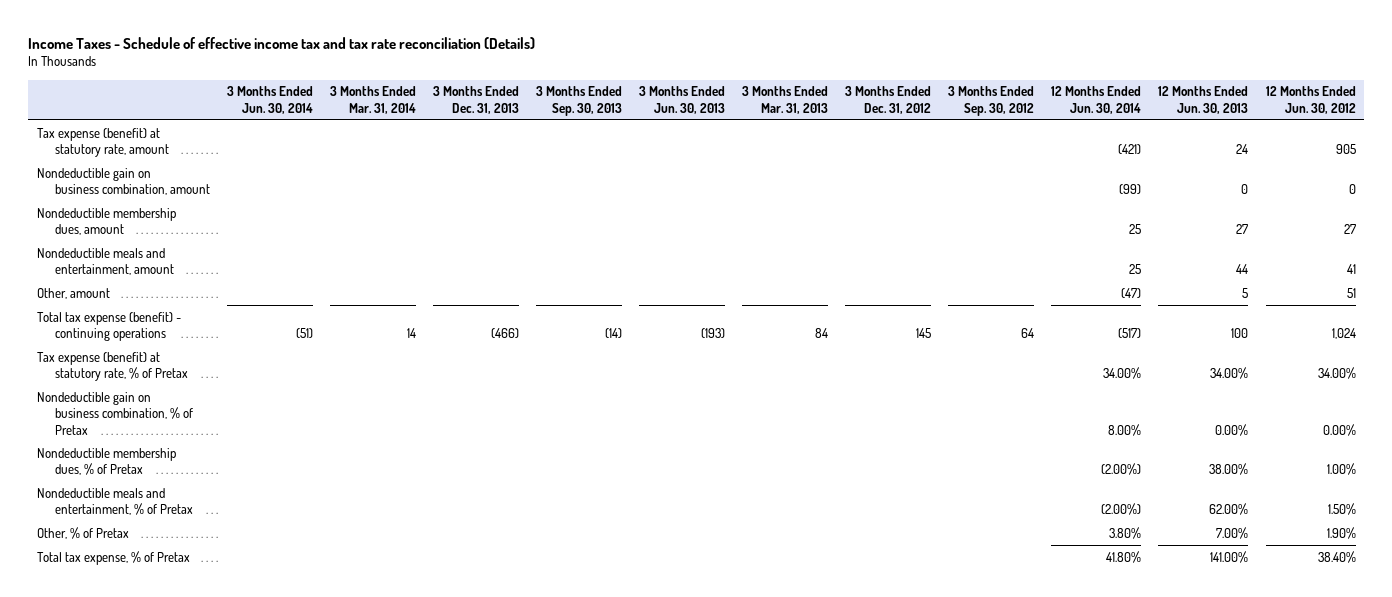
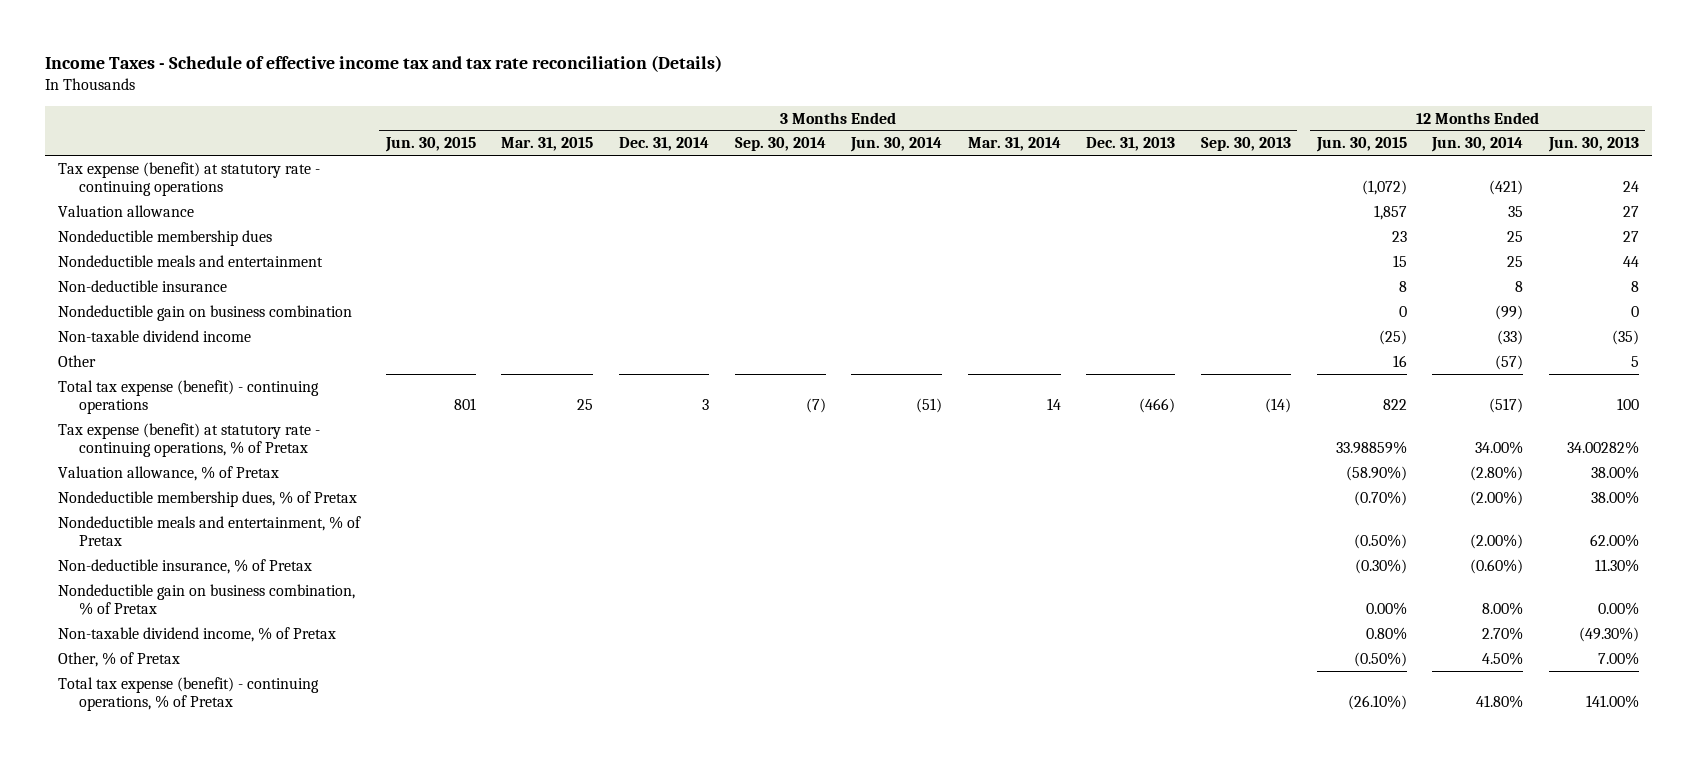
- | 3 Months Ended Jun. 30, 2014 | 3 Months Ended Mar. 31, 2014 | 3 Months Ended Dec. 31, 2013 | 3 Months Ended Sep. 30, 2013 | 3 Months Ended Jun. 30, 2013 | 3 Months Ended Mar. 31, 2013 | 3 Months Ended Dec. 31, 2012 | 3 Months Ended Sep. 30, 2012 | 12 Months Ended Jun. 30, 2014 | 12 Months Ended Jun. 30, 2013 | 12 Months Ended Jun. 30, 2012
+ | 3 Months Ended Jun. 30, 2015 | 3 Months Ended Mar. 31, 2015 | 3 Months Ended Dec. 31, 2014 | 3 Months Ended Sep. 30, 2014 | 3 Months Ended Jun. 30, 2014 | 3 Months Ended Mar. 31, 2014 | 3 Months Ended Dec. 31, 2013 | 3 Months Ended Sep. 30, 2013 | 12 Months Ended Jun. 30, 2015 | 12 Months Ended Jun. 30, 2014 | 12 Months Ended Jun. 30, 2013
- Tax expense (benefit) at statutory rate, amount | | | | | | | | | (421) | 24 | 905
- Nondeductible gain on business combination, amount | | | | | | | | | (99) | 0 | 0
- Nondeductible membership dues, amount | | | | | | | | | 25 | 27 | 27
- Nondeductible meals and entertainment, amount | | | | | | | | | 25 | 44 | 41
- Other, amount | | | | | | | | | (47) | 5 | 51
+ Tax expense (benefit) at statutory rate - continuing operations | | | | | | | | | (1,072) | (421) | 24
+ Valuation allowance | | | | | | | | | 1,857 | 35 | 27
+ Nondeductible membership dues | | | | | | | | | 23 | 25 | 27
+ Nondeductible meals and entertainment | | | | | | | | | 15 | 25 | 44
+ Non-deductible insurance | | | | | | | | | 8 | 8 | 8
+ Nondeductible gain on business combination | | | | | | | | | 0 | (99) | 0
+ Non-taxable dividend income | | | | | | | | | (25) | (33) | (35)
+ Other | | | | | | | | | 16 | (57) | 5
- Tax expense (benefit) at statutory rate, % of Pretax | | | | | | | | | 34.00% | 34.00% | 34.00%
+ Tax expense (benefit) at statutory rate - continuing operations, % of Pretax | | | | | | | | | 33.98859% | 34.00% | 34.00282%
+ Valuation allowance, % of Pretax | | | | | | | | | (58.90%) | (2.80%) | 38.00%
- Other, % of Pretax | | | | | | | | | 3.80% | 7.00% | 1.90%
- Total tax expense, % of Pretax | | | | | | | | | 41.80% | 141.00% | 38.40%
+ Non-deductible insurance, % of Pretax | | | | | | | | | (0.30%) | (0.60%) | 11.30%
moved down: Nondeductible gain on business combination, % of Pretax | | | | | | | | | 0.00% | 8.00% | 0.00%
+ Non-taxable dividend income, % of Pretax | | | | | | | | | 0.80% | 2.70% | (49.30%)
+ Other, % of Pretax | | | | | | | | | (0.50%) | 4.50% | 7.00%
+ Total tax expense (benefit) - continuing operations, % of Pretax | | | | | | | | | (26.10%) | 41.80% | 141.00%

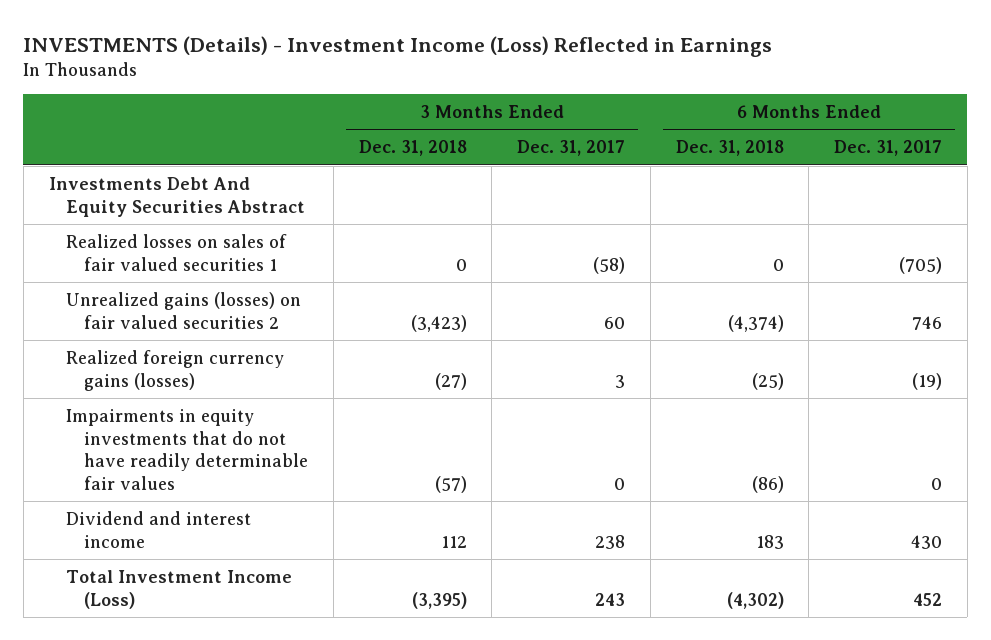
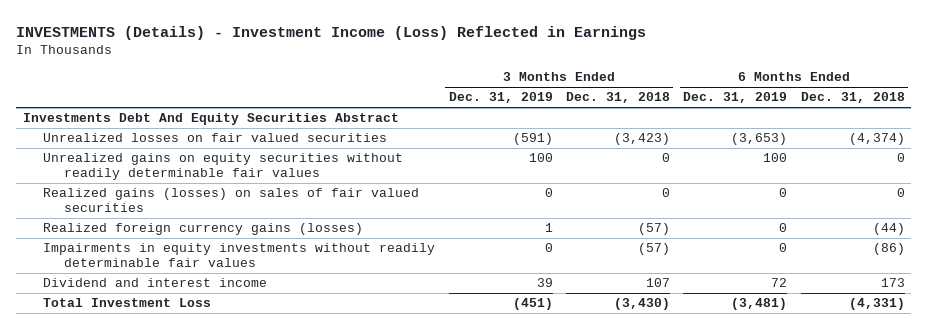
- | 3 Months Ended Dec. 31, 2018 | 3 Months Ended Dec. 31, 2017 | 6 Months Ended Dec. 31, 2018 | 6 Months Ended Dec. 31, 2017
+ | 3 Months Ended Dec. 31, 2019 | 3 Months Ended Dec. 31, 2018 | 6 Months Ended Dec. 31, 2019 | 6 Months Ended Dec. 31, 2018
- Realized losses on sales of fair valued securities 1 | 0 | (58) | 0 | (705)
- Unrealized gains (losses) on fair valued securities 2 | (3,423) | 60 | (4,374) | 746
- Realized foreign currency gains (losses) | (27) | 3 | (25) | (19)
- Impairments in equity investments that do not have readily determinable fair values | (57) | 0 | (86) | 0
- Dividend and interest income | 112 | 238 | 183 | 430
- Total Investment Income (Loss) | (3,395) | 243 | (4,302) | 452
+ Unrealized losses on fair valued securities | (591) | (3,423) | (3,653) | (4,374)
+ Unrealized gains on equity securities without readily determinable fair values | 100 | 0 | 100 | 0
+ Realized gains (losses) on sales of fair valued securities | 0 | 0 | 0 | 0
+ Realized foreign currency gains (losses) | 1 | (57) | 0 | (44)
+ Impairments in equity investments without readily determinable fair values | 0 | (57) | 0 | (86)
+ Dividend and interest income | 39 | 107 | 72 | 173
+ Total Investment Loss | (451) | (3,430) | (3,481) | (4,331)

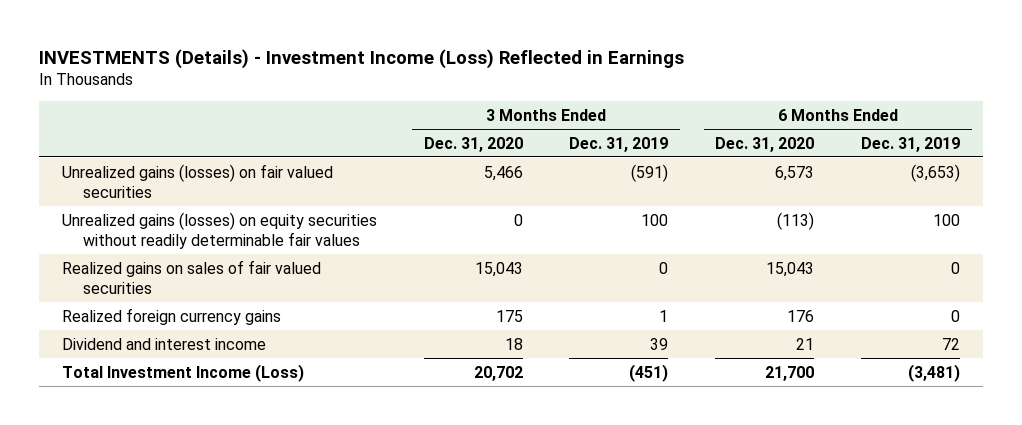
- | 3 Months Ended Dec. 31, 2019 | 3 Months Ended Dec. 31, 2018 | 6 Months Ended Dec. 31, 2019 | 6 Months Ended Dec. 31, 2018
+ | 3 Months Ended Dec. 31, 2020 | 3 Months Ended Dec. 31, 2019 | 6 Months Ended Dec. 31, 2020 | 6 Months Ended Dec. 31, 2019
- Investments Debt And Equity Securities Abstract
- Unrealized losses on fair valued securities | (591) | (3,423) | (3,653) | (4,374)
- Unrealized gains on equity securities without readily determinable fair values | 100 | 0 | 100 | 0
- Realized gains (losses) on sales of fair valued securities | 0 | 0 | 0 | 0
- Realized foreign currency gains (losses) | 1 | (57) | 0 | (44)
- Impairments in equity investments without readily determinable fair values | 0 | (57) | 0 | (86)
+ Unrealized gains (losses) on fair valued securities | 5,466 | (591) | 6,573 | (3,653)
+ Unrealized gains (losses) on equity securities without readily determinable fair values | 0 | 100 | (113) | 100
+ Realized gains on sales of fair valued securities | 15,043 | 0 | 15,043 | 0
+ Realized foreign currency gains | 175 | 1 | 176 | 0
- Total Investment Loss | (451) | (3,430) | (3,481) | (4,331)
+ Total Investment Income (Loss) | 20,702 | (451) | 21,700 | (3,481)

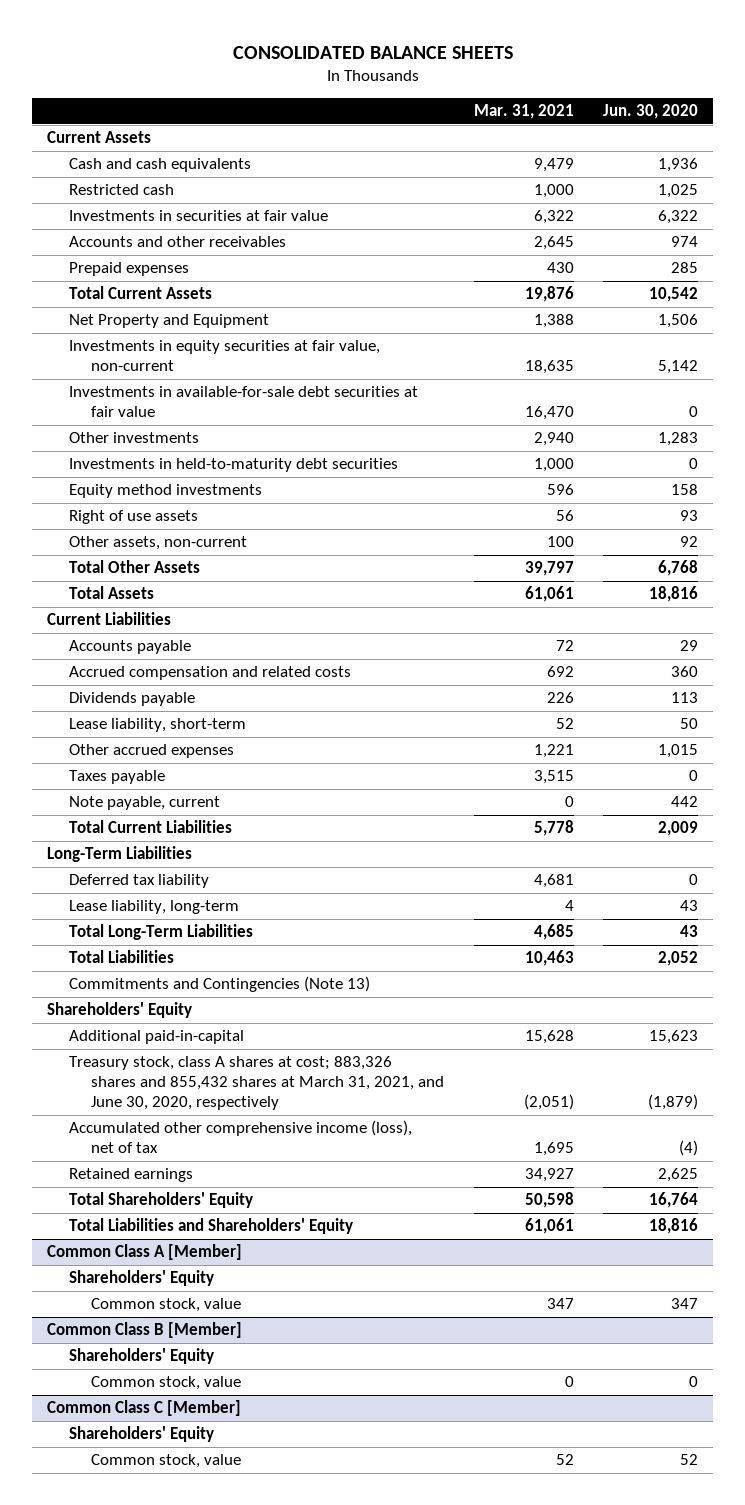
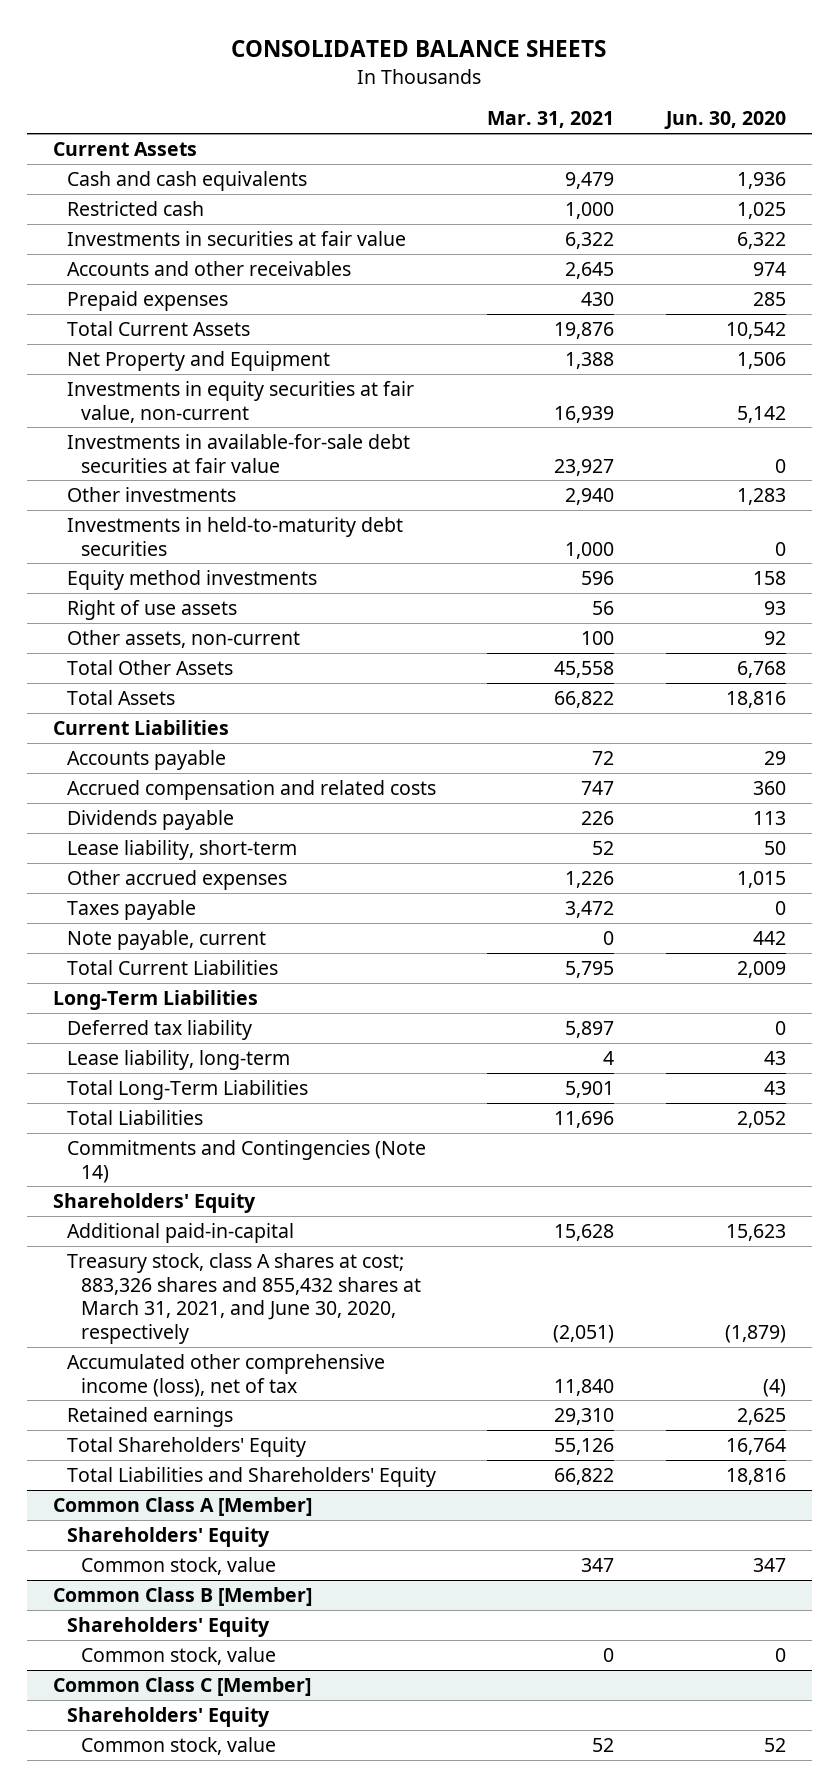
- Investments in equity securities at fair value, non-current | 18,635 | 5,142
- Investments in available-for-sale debt securities at fair value | 16,470 | 0
+ Investments in equity securities at fair value, non-current | 16,939 | 5,142
+ Investments in available-for-sale debt securities at fair value | 23,927 | 0
- Total Other Assets | 39,797 | 6,768
- Total Assets | 61,061 | 18,816
+ Total Other Assets | 45,558 | 6,768
+ Total Assets | 66,822 | 18,816
- Accrued compensation and related costs | 692 | 360
+ Accrued compensation and related costs | 747 | 360
- Other accrued expenses | 1,221 | 1,015
- Taxes payable | 3,515 | 0
+ Other accrued expenses | 1,226 | 1,015
+ Taxes payable | 3,472 | 0
- Total Current Liabilities | 5,778 | 2,009
+ Total Current Liabilities | 5,795 | 2,009
- Deferred tax liability | 4,681 | 0
+ Deferred tax liability | 5,897 | 0
- Total Long-Term Liabilities | 4,685 | 43
- Total Liabilities | 10,463 | 2,052
- Commitments and Contingencies (Note 13)
+ Total Long-Term Liabilities | 5,901 | 43
+ Total Liabilities | 11,696 | 2,052
+ Commitments and Contingencies (Note 14)
- Accumulated other comprehensive income (loss), net of tax | 1,695 | (4)
- Retained earnings | 34,927 | 2,625
- Total Shareholders' Equity | 50,598 | 16,764
- Total Liabilities and Shareholders' Equity | 61,061 | 18,816
+ Accumulated other comprehensive income (loss), net of tax | 11,840 | (4)
+ Retained earnings | 29,310 | 2,625
+ Total Shareholders' Equity | 55,126 | 16,764
+ Total Liabilities and Shareholders' Equity | 66,822 | 18,816

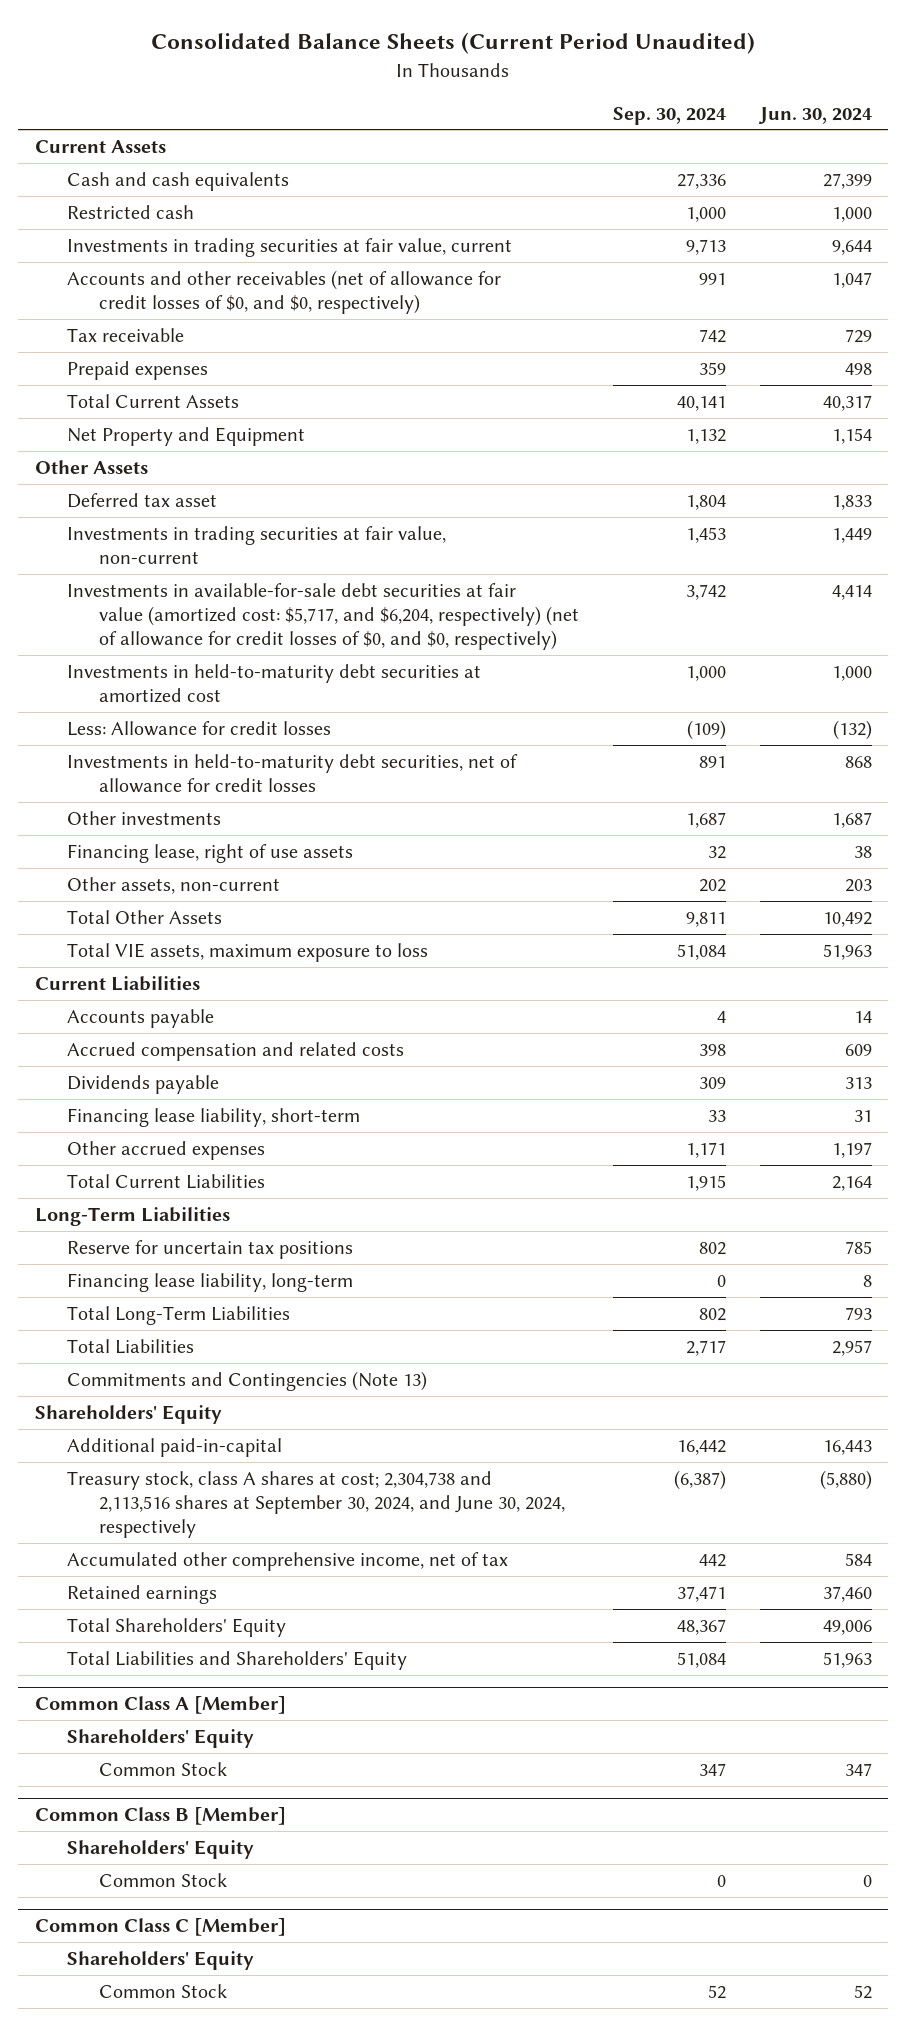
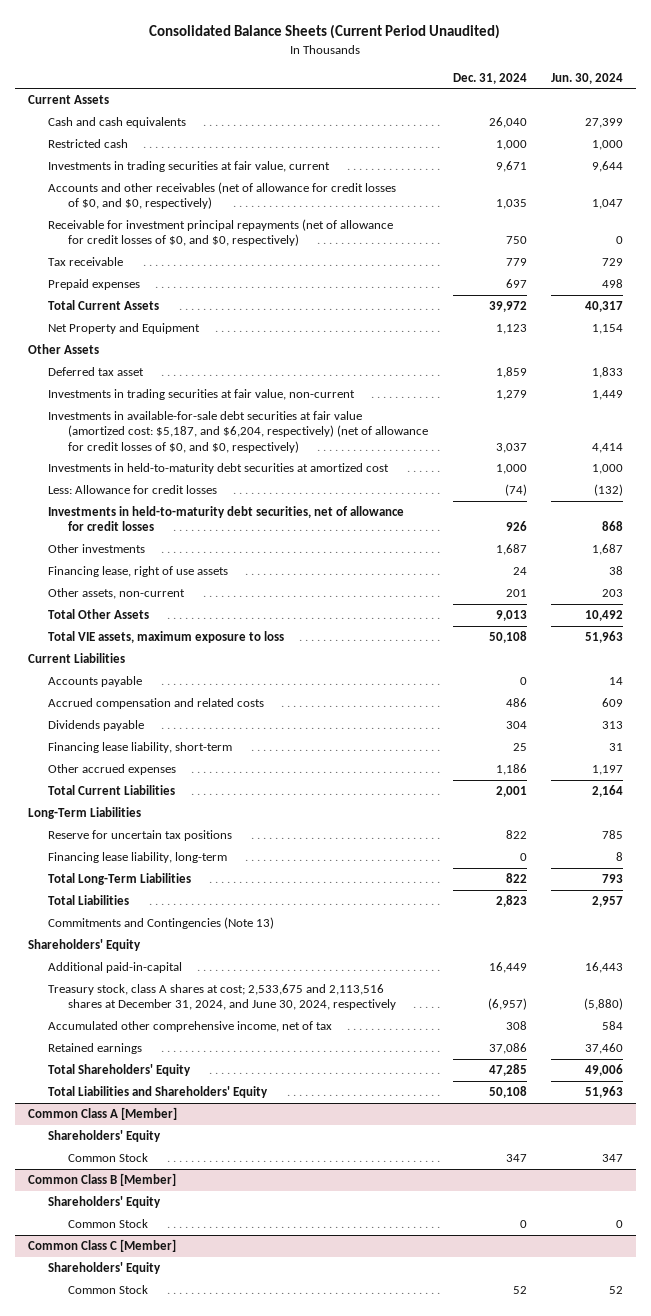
- | Sep. 30, 2024 | Jun. 30, 2024
+ | Dec. 31, 2024 | Jun. 30, 2024
+ Receivable for investment principal repayments (net of allowance for credit losses of $0, and $0, respectively) | 750 | 0
- Investments in available-for-sale debt securities at fair value (amortized cost: $5,717, and $6,204, respectively) (net of allowance for credit losses of $0, and $0, respectively) | 3,742 | 4,414
+ Investments in available-for-sale debt securities at fair value (amortized cost: $5,187, and $6,204, respectively) (net of allowance for credit losses of $0, and $0, respectively) | 3,037 | 4,414
- Treasury stock, class A shares at cost; 2,304,738 and 2,113,516 shares at September 30, 2024, and June 30, 2024, respectively | (6,387) | (5,880)
+ Treasury stock, class A shares at cost; 2,533,675 and 2,113,516 shares at December 31, 2024, and June 30, 2024, respectively | (6,957) | (5,880)

